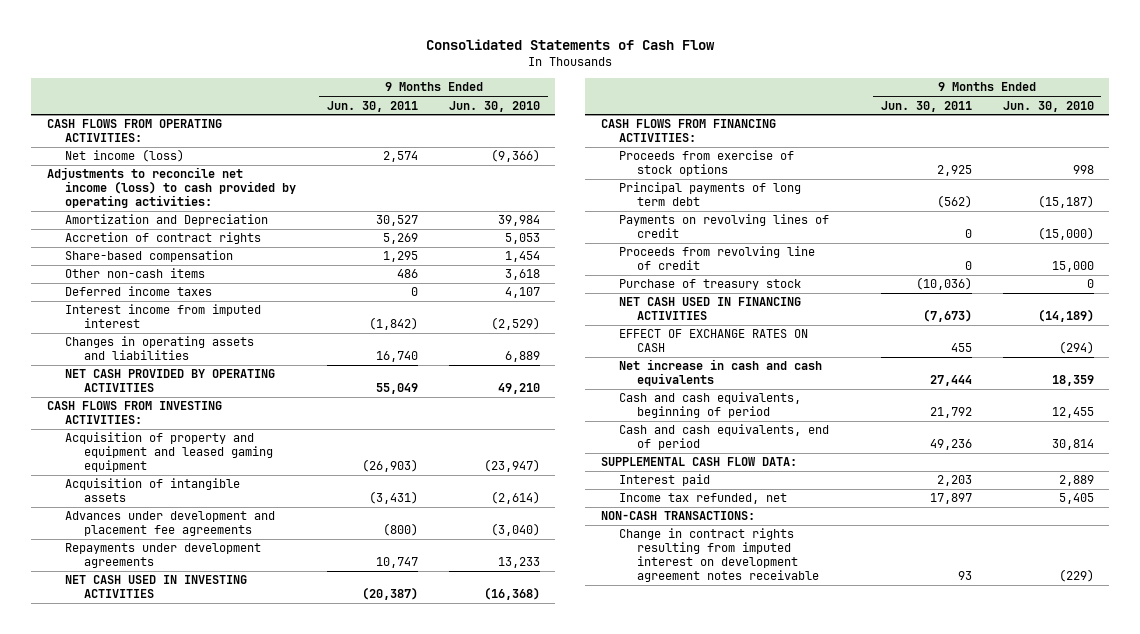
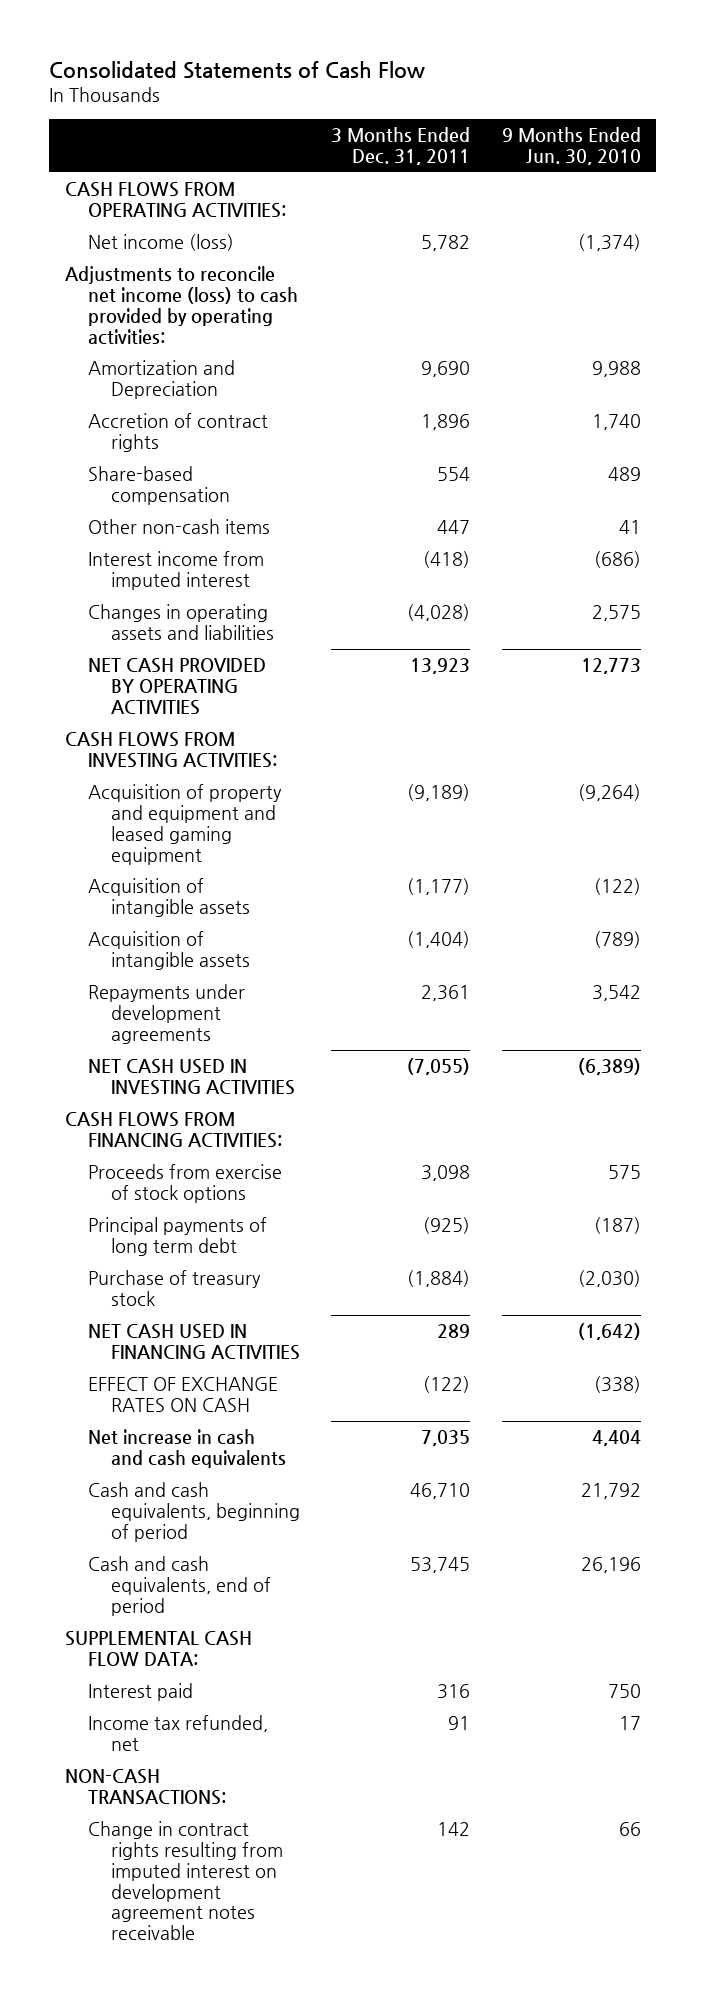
- | 9 Months Ended Jun. 30, 2011 | 9 Months Ended Jun. 30, 2010
+ | 3 Months Ended Dec. 31, 2011 | 9 Months Ended Jun. 30, 2010
- Net income (loss) | 2,574 | (9,366)
+ Net income (loss) | 5,782 | (1,374)
- Amortization and Depreciation | 30,527 | 39,984
- Accretion of contract rights | 5,269 | 5,053
- Share-based compensation | 1,295 | 1,454
- Other non-cash items | 486 | 3,618
- Deferred income taxes | 0 | 4,107
- Interest income from imputed interest | (1,842) | (2,529)
- Changes in operating assets and liabilities | 16,740 | 6,889
- NET CASH PROVIDED BY OPERATING ACTIVITIES | 55,049 | 49,210
+ Amortization and Depreciation | 9,690 | 9,988
+ Accretion of contract rights | 1,896 | 1,740
+ Share-based compensation | 554 | 489
+ Other non-cash items | 447 | 41
+ Interest income from imputed interest | (418) | (686)
+ Changes in operating assets and liabilities | (4,028) | 2,575
+ NET CASH PROVIDED BY OPERATING ACTIVITIES | 13,923 | 12,773
- Acquisition of property and equipment and leased gaming equipment | (26,903) | (23,947)
- Acquisition of intangible assets | (3,431) | (2,614)
- Advances under development and placement fee agreements | (800) | (3,040)
- Repayments under development agreements | 10,747 | 13,233
- NET CASH USED IN INVESTING ACTIVITIES | (20,387) | (16,368)
+ Acquisition of property and equipment and leased gaming equipment | (9,189) | (9,264)
+ Acquisition of intangible assets | (1,177) | (122)
+ Acquisition of intangible assets | (1,404) | (789)
+ Repayments under development agreements | 2,361 | 3,542
+ NET CASH USED IN INVESTING ACTIVITIES | (7,055) | (6,389)
- Proceeds from exercise of stock options | 2,925 | 998
- Principal payments of long term debt | (562) | (15,187)
- Payments on revolving lines of credit | 0 | (15,000)
- Proceeds from revolving line of credit | 0 | 15,000
- Purchase of treasury stock | (10,036) | 0
- NET CASH USED IN FINANCING ACTIVITIES | (7,673) | (14,189)
- EFFECT OF EXCHANGE RATES ON CASH | 455 | (294)
- Net increase in cash and cash equivalents | 27,444 | 18,359
- Cash and cash equivalents, beginning of period | 21,792 | 12,455
- Cash and cash equivalents, end of period | 49,236 | 30,814
+ Proceeds from exercise of stock options | 3,098 | 575
+ Principal payments of long term debt | (925) | (187)
+ Purchase of treasury stock | (1,884) | (2,030)
+ NET CASH USED IN FINANCING ACTIVITIES | 289 | (1,642)
+ EFFECT OF EXCHANGE RATES ON CASH | (122) | (338)
+ Net increase in cash and cash equivalents | 7,035 | 4,404
+ Cash and cash equivalents, beginning of period | 46,710 | 21,792
+ Cash and cash equivalents, end of period | 53,745 | 26,196
- Interest paid | 2,203 | 2,889
- Income tax refunded, net | 17,897 | 5,405
+ Interest paid | 316 | 750
+ Income tax refunded, net | 91 | 17
- Change in contract rights resulting from imputed interest on development agreement notes receivable | 93 | (229)
+ Change in contract rights resulting from imputed interest on development agreement notes receivable | 142 | 66

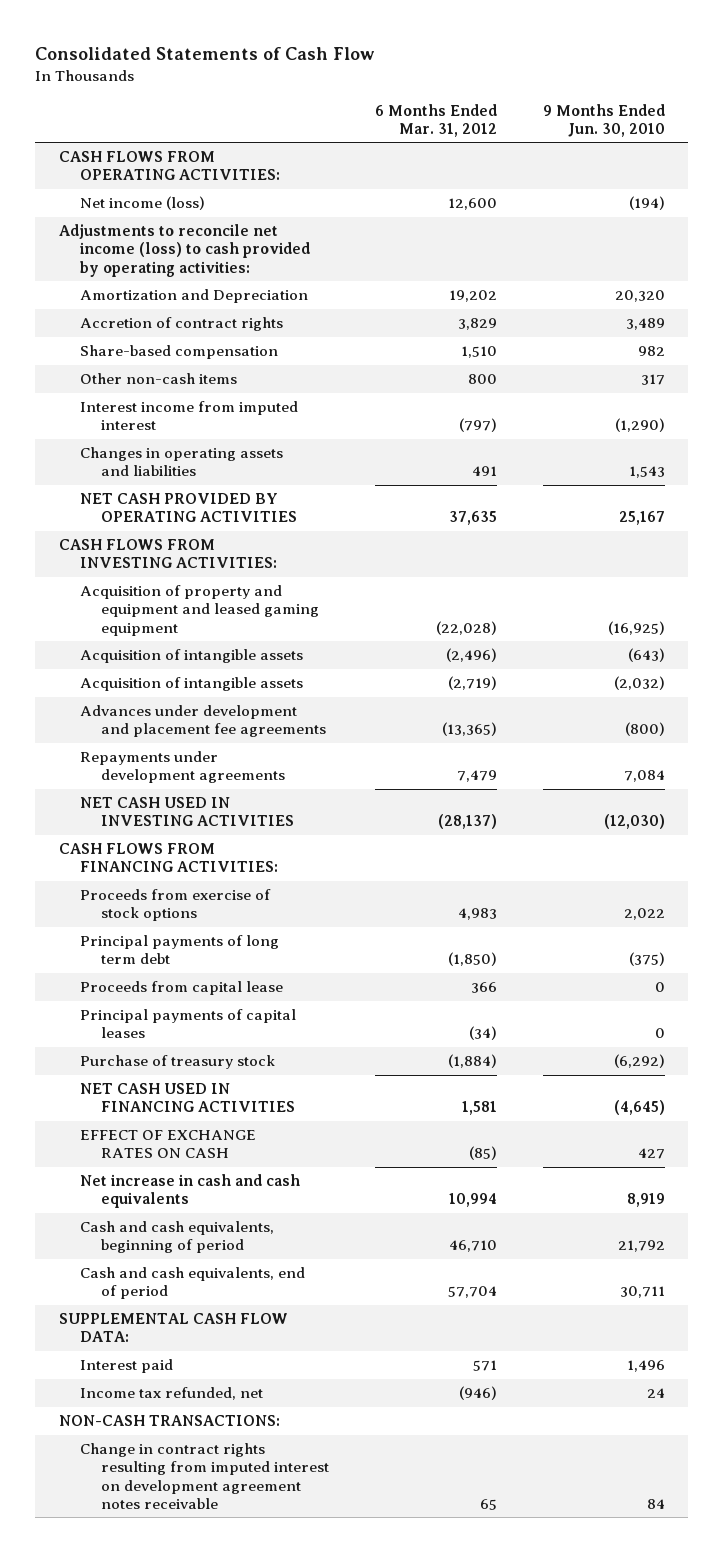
- | 3 Months Ended Dec. 31, 2011 | 9 Months Ended Jun. 30, 2010
+ | 6 Months Ended Mar. 31, 2012 | 9 Months Ended Jun. 30, 2010
- Net income (loss) | 5,782 | (1,374)
+ Net income (loss) | 12,600 | (194)
- Amortization and Depreciation | 9,690 | 9,988
- Accretion of contract rights | 1,896 | 1,740
- Share-based compensation | 554 | 489
- Other non-cash items | 447 | 41
- Interest income from imputed interest | (418) | (686)
- Changes in operating assets and liabilities | (4,028) | 2,575
- NET CASH PROVIDED BY OPERATING ACTIVITIES | 13,923 | 12,773
+ Amortization and Depreciation | 19,202 | 20,320
+ Accretion of contract rights | 3,829 | 3,489
+ Share-based compensation | 1,510 | 982
+ Other non-cash items | 800 | 317
+ Interest income from imputed interest | (797) | (1,290)
+ Changes in operating assets and liabilities | 491 | 1,543
+ NET CASH PROVIDED BY OPERATING ACTIVITIES | 37,635 | 25,167
- Acquisition of property and equipment and leased gaming equipment | (9,189) | (9,264)
- Acquisition of intangible assets | (1,177) | (122)
- Acquisition of intangible assets | (1,404) | (789)
- Repayments under development agreements | 2,361 | 3,542
- NET CASH USED IN INVESTING ACTIVITIES | (7,055) | (6,389)
+ Acquisition of property and equipment and leased gaming equipment | (22,028) | (16,925)
+ Acquisition of intangible assets | (2,496) | (643)
+ Acquisition of intangible assets | (2,719) | (2,032)
+ Advances under development and placement fee agreements | (13,365) | (800)
+ Repayments under development agreements | 7,479 | 7,084
+ NET CASH USED IN INVESTING ACTIVITIES | (28,137) | (12,030)
- Proceeds from exercise of stock options | 3,098 | 575
- Principal payments of long term debt | (925) | (187)
- Purchase of treasury stock | (1,884) | (2,030)
- NET CASH USED IN FINANCING ACTIVITIES | 289 | (1,642)
- EFFECT OF EXCHANGE RATES ON CASH | (122) | (338)
- Net increase in cash and cash equivalents | 7,035 | 4,404
+ Proceeds from exercise of stock options | 4,983 | 2,022
+ Principal payments of long term debt | (1,850) | (375)
+ Proceeds from capital lease | 366 | 0
+ Principal payments of capital leases | (34) | 0
+ Purchase of treasury stock | (1,884) | (6,292)
+ NET CASH USED IN FINANCING ACTIVITIES | 1,581 | (4,645)
+ EFFECT OF EXCHANGE RATES ON CASH | (85) | 427
+ Net increase in cash and cash equivalents | 10,994 | 8,919
- Cash and cash equivalents, end of period | 53,745 | 26,196
+ Cash and cash equivalents, end of period | 57,704 | 30,711
- Interest paid | 316 | 750
- Income tax refunded, net | 91 | 17
+ Interest paid | 571 | 1,496
+ Income tax refunded, net | (946) | 24
- Change in contract rights resulting from imputed interest on development agreement notes receivable | 142 | 66
+ Change in contract rights resulting from imputed interest on development agreement notes receivable | 65 | 84

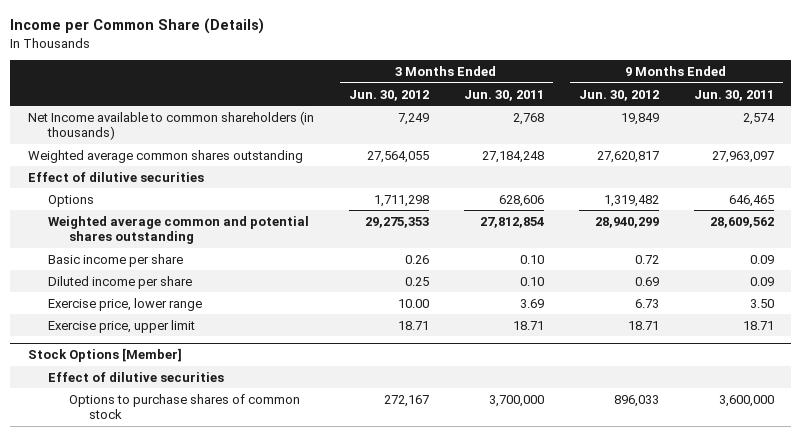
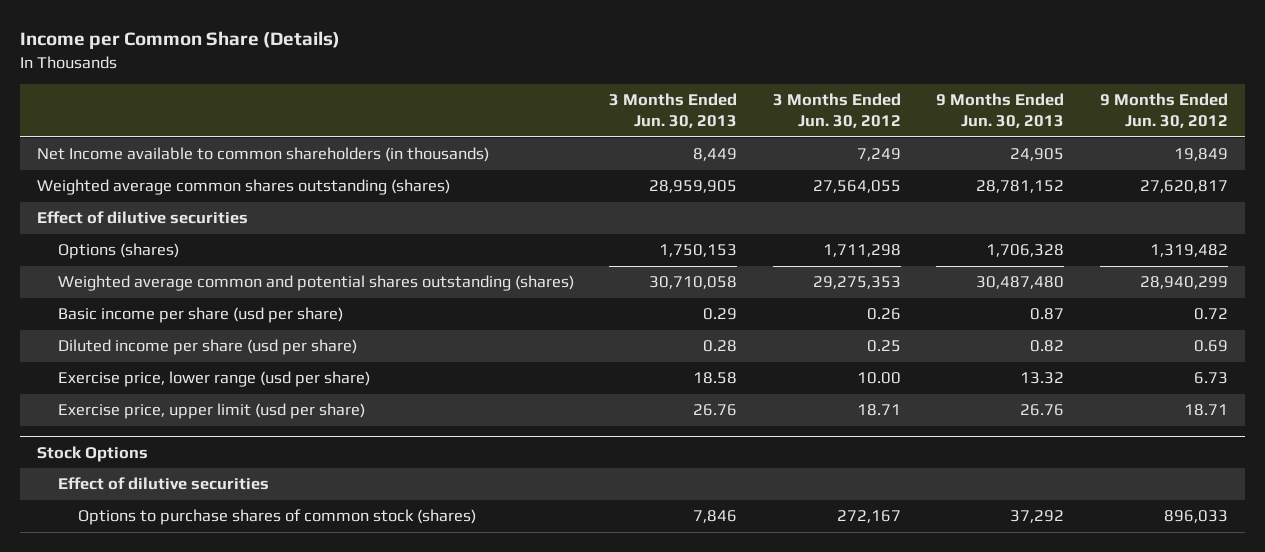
- | 3 Months Ended Jun. 30, 2012 | 3 Months Ended Jun. 30, 2011 | 9 Months Ended Jun. 30, 2012 | 9 Months Ended Jun. 30, 2011
+ | 3 Months Ended Jun. 30, 2013 | 3 Months Ended Jun. 30, 2012 | 9 Months Ended Jun. 30, 2013 | 9 Months Ended Jun. 30, 2012
- Weighted average common shares outstanding | 27,564,055 | 27,184,248 | 27,620,817 | 27,963,097
+ Weighted average common shares outstanding (shares) | 28,959,905 | 27,564,055 | 28,781,152 | 27,620,817
- Options | 1,711,298 | 628,606 | 1,319,482 | 646,465
- Weighted average common and potential shares outstanding | 29,275,353 | 27,812,854 | 28,940,299 | 28,609,562
- Basic income per share | 0.26 | 0.10 | 0.72 | 0.09
- Diluted income per share | 0.25 | 0.10 | 0.69 | 0.09
- Exercise price, lower range | 10.00 | 3.69 | 6.73 | 3.50
- Exercise price, upper limit | 18.71 | 18.71 | 18.71 | 18.71
- Stock Options [Member]
+ Options (shares) | 1,750,153 | 1,711,298 | 1,706,328 | 1,319,482
+ Weighted average common and potential shares outstanding (shares) | 30,710,058 | 29,275,353 | 30,487,480 | 28,940,299
+ Basic income per share (usd per share) | 0.29 | 0.26 | 0.87 | 0.72
+ Diluted income per share (usd per share) | 0.28 | 0.25 | 0.82 | 0.69
+ Exercise price, lower range (usd per share) | 18.58 | 10.00 | 13.32 | 6.73
+ Exercise price, upper limit (usd per share) | 26.76 | 18.71 | 26.76 | 18.71
+ Stock Options
- Options to purchase shares of common stock | 272,167 | 3,700,000 | 896,033 | 3,600,000
+ Options to purchase shares of common stock (shares) | 7,846 | 272,167 | 37,292 | 896,033

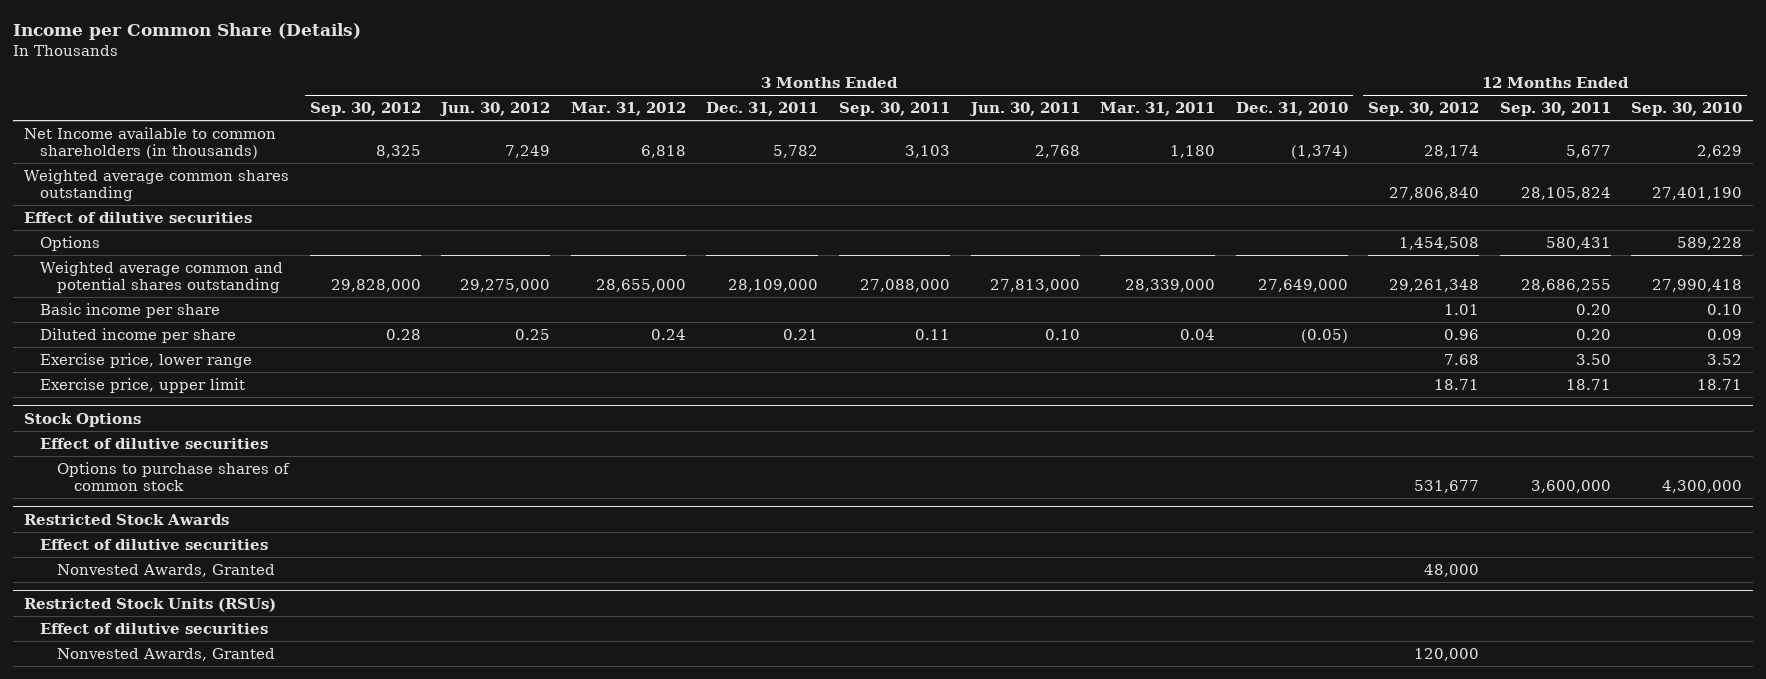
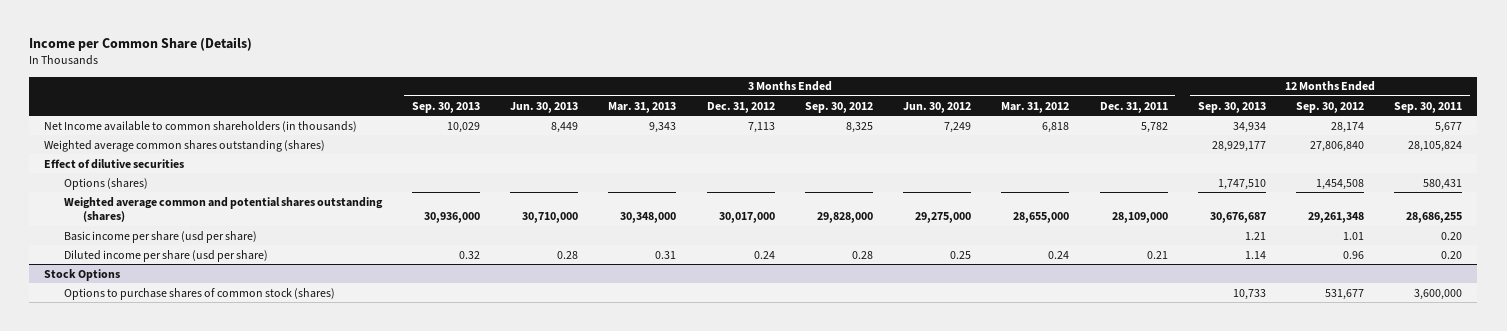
- | 3 Months Ended Sep. 30, 2012 | 3 Months Ended Jun. 30, 2012 | 3 Months Ended Mar. 31, 2012 | 3 Months Ended Dec. 31, 2011 | 3 Months Ended Sep. 30, 2011 | 3 Months Ended Jun. 30, 2011 | 3 Months Ended Mar. 31, 2011 | 3 Months Ended Dec. 31, 2010 | 12 Months Ended Sep. 30, 2012 | 12 Months Ended Sep. 30, 2011 | 12 Months Ended Sep. 30, 2010
+ | 3 Months Ended Sep. 30, 2013 | 3 Months Ended Jun. 30, 2013 | 3 Months Ended Mar. 31, 2013 | 3 Months Ended Dec. 31, 2012 | 3 Months Ended Sep. 30, 2012 | 3 Months Ended Jun. 30, 2012 | 3 Months Ended Mar. 31, 2012 | 3 Months Ended Dec. 31, 2011 | 12 Months Ended Sep. 30, 2013 | 12 Months Ended Sep. 30, 2012 | 12 Months Ended Sep. 30, 2011
- Weighted average common shares outstanding | | | | | | | | | 27,806,840 | 28,105,824 | 27,401,190
+ Weighted average common shares outstanding (shares) | | | | | | | | | 28,929,177 | 27,806,840 | 28,105,824
- Options | | | | | | | | | 1,454,508 | 580,431 | 589,228
- Weighted average common and potential shares outstanding | 29,828,000 | 29,275,000 | 28,655,000 | 28,109,000 | 27,088,000 | 27,813,000 | 28,339,000 | 27,649,000 | 29,261,348 | 28,686,255 | 27,990,418
- Basic income per share | | | | | | | | | 1.01 | 0.20 | 0.10
- Diluted income per share | 0.28 | 0.25 | 0.24 | 0.21 | 0.11 | 0.10 | 0.04 | (0.05) | 0.96 | 0.20 | 0.09
- Exercise price, lower range | | | | | | | | | 7.68 | 3.50 | 3.52
- Exercise price, upper limit | | | | | | | | | 18.71 | 18.71 | 18.71
+ Options (shares) | | | | | | | | | 1,747,510 | 1,454,508 | 580,431
+ Weighted average common and potential shares outstanding (shares) | 30,936,000 | 30,710,000 | 30,348,000 | 30,017,000 | 29,828,000 | 29,275,000 | 28,655,000 | 28,109,000 | 30,676,687 | 29,261,348 | 28,686,255
+ Basic income per share (usd per share) | | | | | | | | | 1.21 | 1.01 | 0.20
+ Diluted income per share (usd per share) | 0.32 | 0.28 | 0.31 | 0.24 | 0.28 | 0.25 | 0.24 | 0.21 | 1.14 | 0.96 | 0.20
@ Stock Options
- Effect of dilutive securities
- Options to purchase shares of common stock | | | | | | | | | 531,677 | 3,600,000 | 4,300,000
- Restricted Stock Awards
- Effect of dilutive securities
- Nonvested Awards, Granted | | | | | | | | | 48,000 | |
- Restricted Stock Units (RSUs)
- Effect of dilutive securities
- Nonvested Awards, Granted | | | | | | | | | 120,000 | |
@ Stock Options
+ Options to purchase shares of common stock (shares) | | | | | | | | | 10,733 | 531,677 | 3,600,000

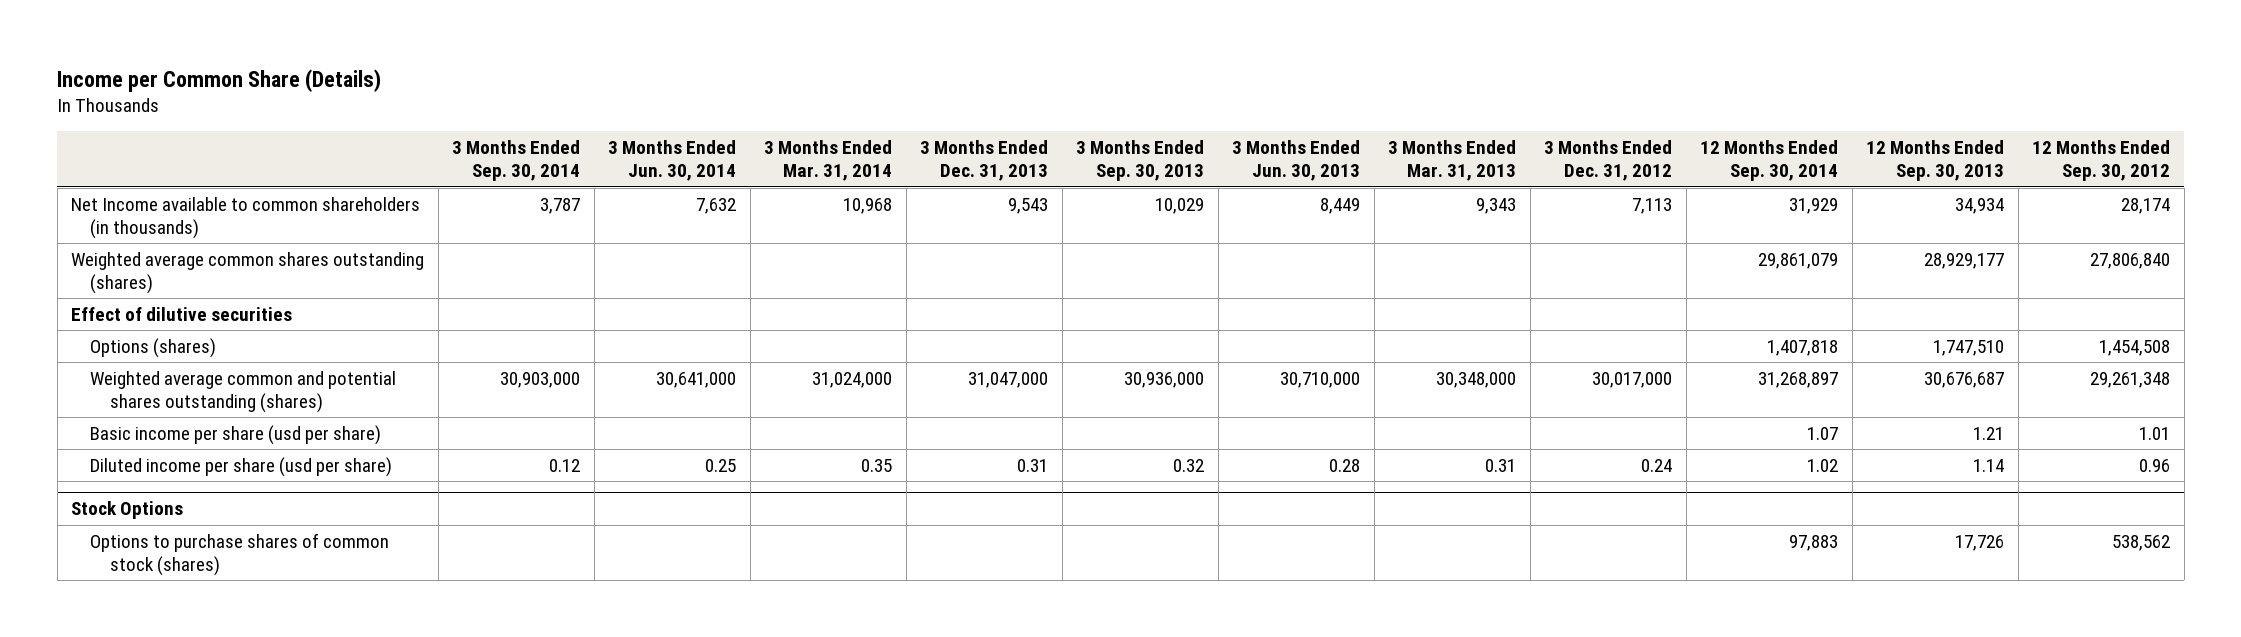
- | 3 Months Ended Sep. 30, 2013 | 3 Months Ended Jun. 30, 2013 | 3 Months Ended Mar. 31, 2013 | 3 Months Ended Dec. 31, 2012 | 3 Months Ended Sep. 30, 2012 | 3 Months Ended Jun. 30, 2012 | 3 Months Ended Mar. 31, 2012 | 3 Months Ended Dec. 31, 2011 | 12 Months Ended Sep. 30, 2013 | 12 Months Ended Sep. 30, 2012 | 12 Months Ended Sep. 30, 2011
+ | 3 Months Ended Sep. 30, 2014 | 3 Months Ended Jun. 30, 2014 | 3 Months Ended Mar. 31, 2014 | 3 Months Ended Dec. 31, 2013 | 3 Months Ended Sep. 30, 2013 | 3 Months Ended Jun. 30, 2013 | 3 Months Ended Mar. 31, 2013 | 3 Months Ended Dec. 31, 2012 | 12 Months Ended Sep. 30, 2014 | 12 Months Ended Sep. 30, 2013 | 12 Months Ended Sep. 30, 2012
@ Stock Options
- Options to purchase shares of common stock (shares) | | | | | | | | | 10,733 | 531,677 | 3,600,000
+ Options to purchase shares of common stock (shares) | | | | | | | | | 97,883 | 17,726 | 538,562

